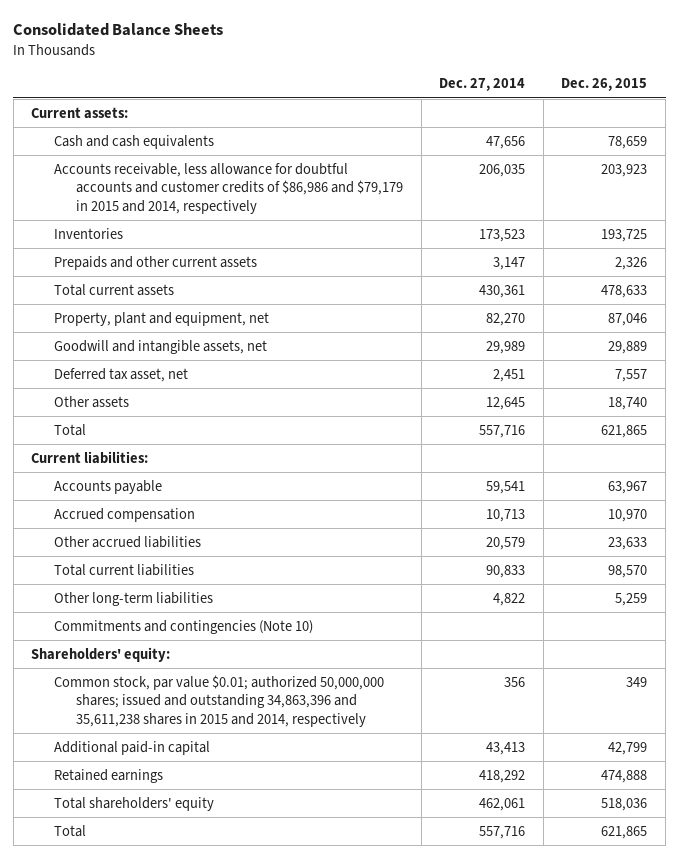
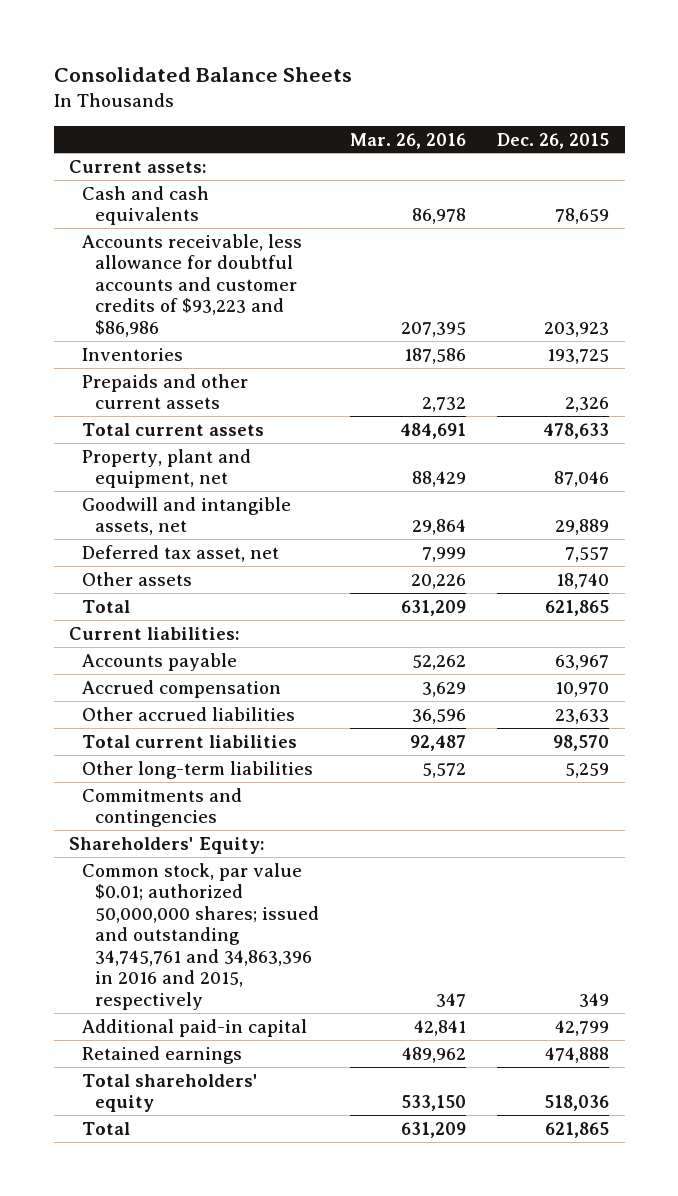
- | Dec. 27, 2014 | Dec. 26, 2015
+ | Mar. 26, 2016 | Dec. 26, 2015
- Accounts receivable, less allowance for doubtful accounts and customer credits of $86,986 and $79,179 in 2015 and 2014, respectively | 206,035 | 203,923
+ Accounts receivable, less allowance for doubtful accounts and customer credits of $93,223 and $86,986 | 207,395 | 203,923
- Commitments and contingencies (Note 10)
- Shareholders' equity:
- Common stock, par value $0.01; authorized 50,000,000 shares; issued and outstanding 34,863,396 and 35,611,238 shares in 2015 and 2014, respectively | 356 | 349
+ Commitments and contingencies
+ Shareholders' Equity:
+ Common stock, par value $0.01; authorized 50,000,000 shares; issued and outstanding 34,745,761 and 34,863,396 in 2016 and 2015, respectively | 347 | 349

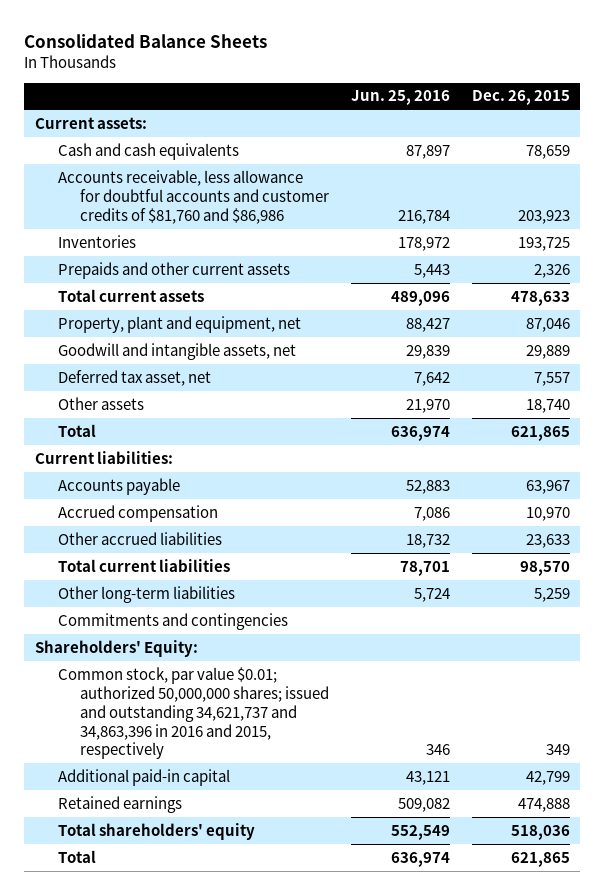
- | Mar. 26, 2016 | Dec. 26, 2015
+ | Jun. 25, 2016 | Dec. 26, 2015
- Accounts receivable, less allowance for doubtful accounts and customer credits of $93,223 and $86,986 | 207,395 | 203,923
+ Accounts receivable, less allowance for doubtful accounts and customer credits of $81,760 and $86,986 | 216,784 | 203,923
- Common stock, par value $0.01; authorized 50,000,000 shares; issued and outstanding 34,745,761 and 34,863,396 in 2016 and 2015, respectively | 347 | 349
+ Common stock, par value $0.01; authorized 50,000,000 shares; issued and outstanding 34,621,737 and 34,863,396 in 2016 and 2015, respectively | 346 | 349

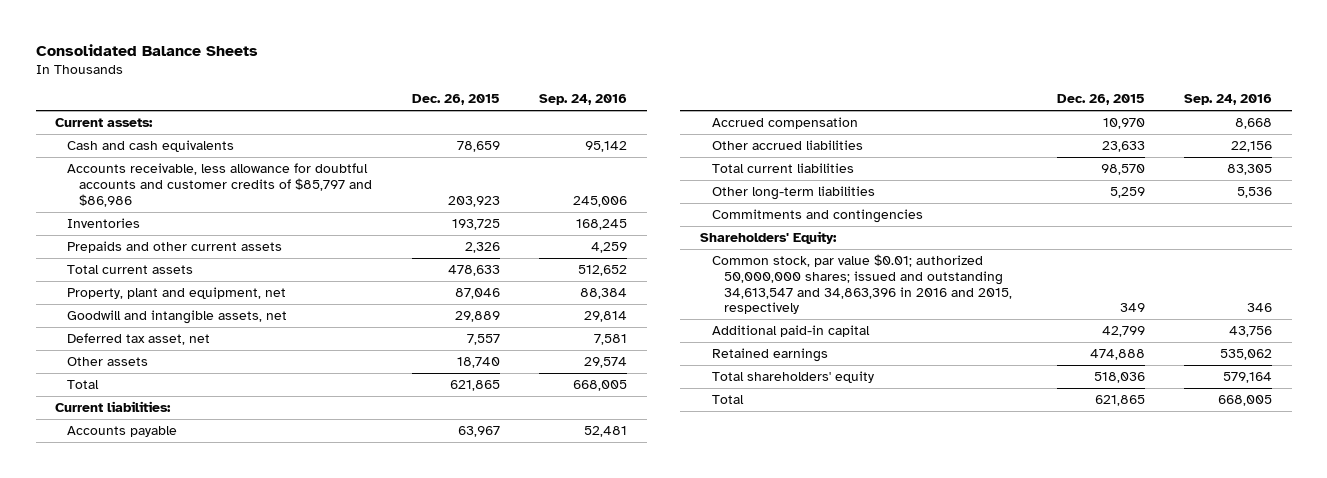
- | Jun. 25, 2016 | Dec. 26, 2015
+ | Dec. 26, 2015 | Sep. 24, 2016
- Accounts receivable, less allowance for doubtful accounts and customer credits of $81,760 and $86,986 | 216,784 | 203,923
+ Accounts receivable, less allowance for doubtful accounts and customer credits of $85,797 and $86,986 | 203,923 | 245,006
- Common stock, par value $0.01; authorized 50,000,000 shares; issued and outstanding 34,621,737 and 34,863,396 in 2016 and 2015, respectively | 346 | 349
+ Common stock, par value $0.01; authorized 50,000,000 shares; issued and outstanding 34,613,547 and 34,863,396 in 2016 and 2015, respectively | 349 | 346

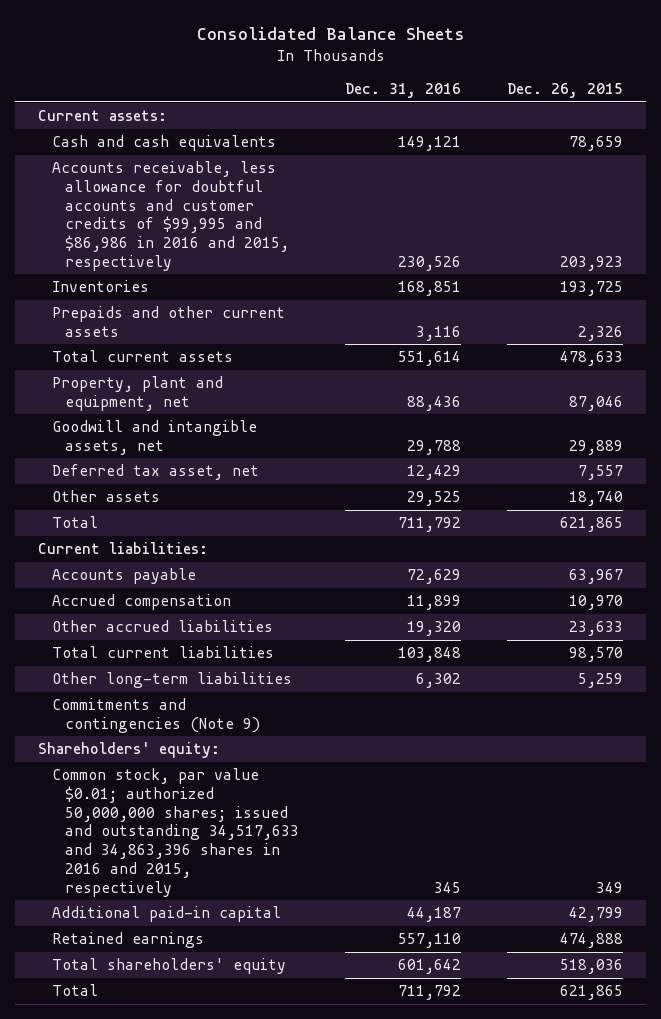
- | Dec. 26, 2015 | Sep. 24, 2016
+ | Dec. 31, 2016 | Dec. 26, 2015
- Accounts receivable, less allowance for doubtful accounts and customer credits of $85,797 and $86,986 | 203,923 | 245,006
+ Accounts receivable, less allowance for doubtful accounts and customer credits of $99,995 and $86,986 in 2016 and 2015, respectively | 230,526 | 203,923
- Commitments and contingencies
- Shareholders' Equity:
- Common stock, par value $0.01; authorized 50,000,000 shares; issued and outstanding 34,613,547 and 34,863,396 in 2016 and 2015, respectively | 349 | 346
+ Commitments and contingencies (Note 9)
+ Shareholders' equity:
+ Common stock, par value $0.01; authorized 50,000,000 shares; issued and outstanding 34,517,633 and 34,863,396 shares in 2016 and 2015, respectively | 345 | 349

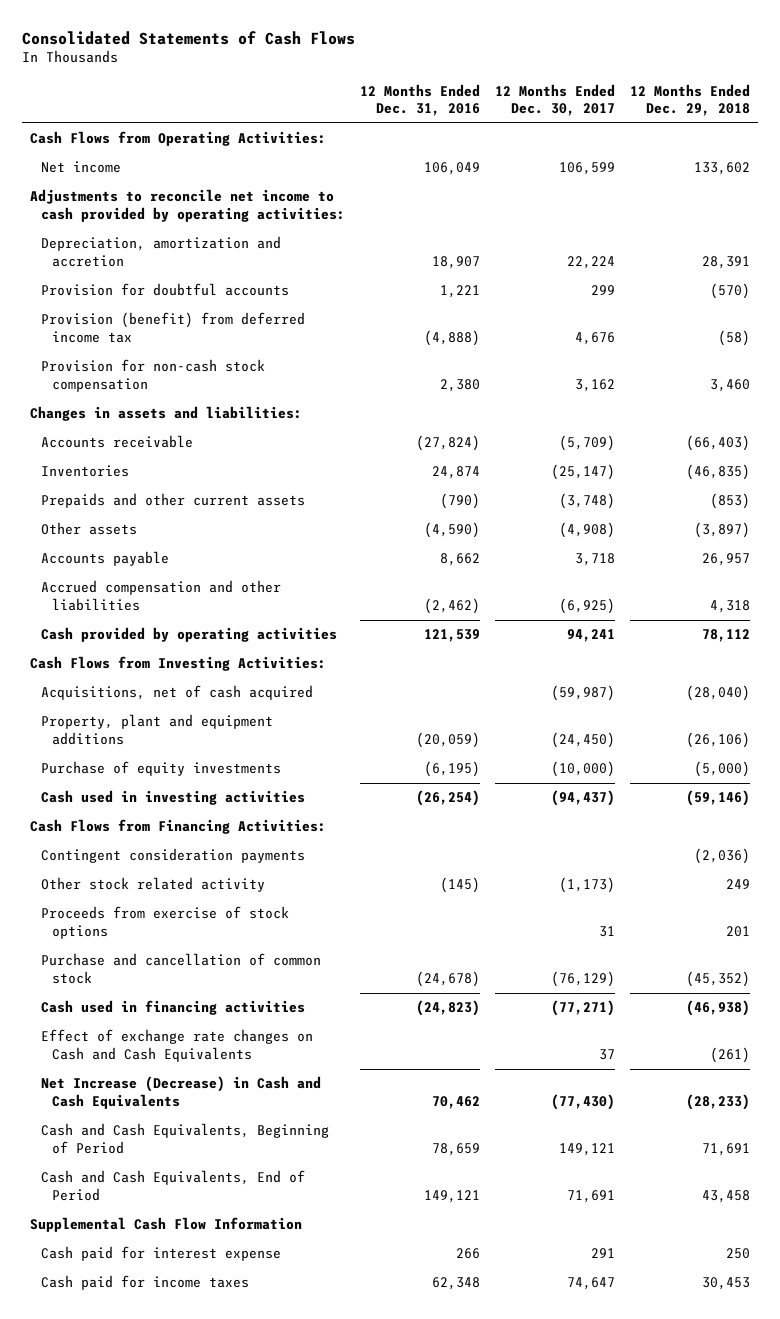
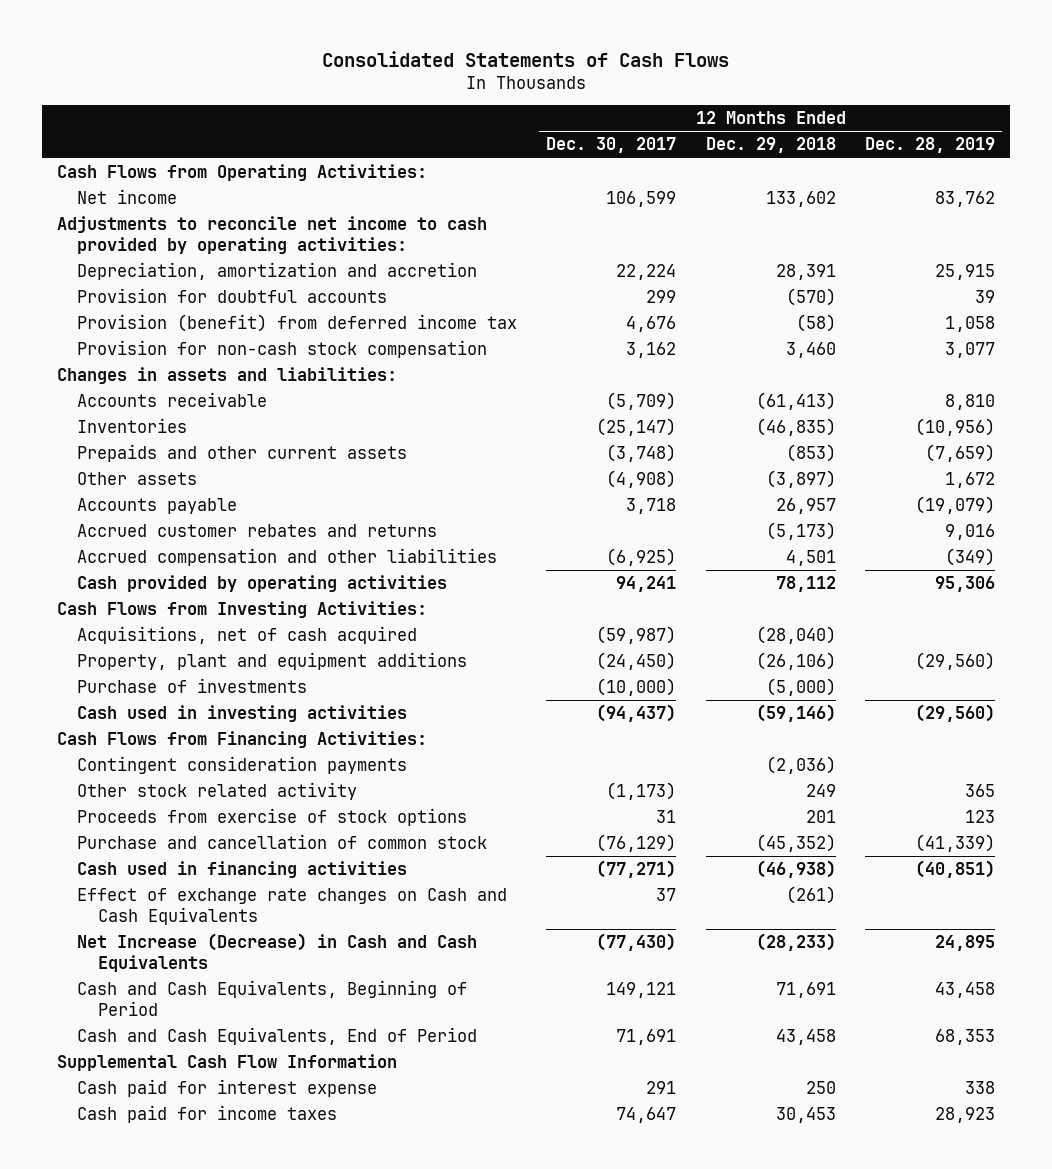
- | 12 Months Ended Dec. 31, 2016 | 12 Months Ended Dec. 30, 2017 | 12 Months Ended Dec. 29, 2018
+ | 12 Months Ended Dec. 30, 2017 | 12 Months Ended Dec. 29, 2018 | 12 Months Ended Dec. 28, 2019
- Accounts receivable | (27,824) | (5,709) | (66,403)
+ Accounts receivable | (5,709) | (61,413) | 8,810
- Accrued compensation and other liabilities | (2,462) | (6,925) | 4,318
+ Accrued customer rebates and returns | | (5,173) | 9,016
+ Accrued compensation and other liabilities | (6,925) | 4,501 | (349)
- Purchase of equity investments | (6,195) | (10,000) | (5,000)
+ Purchase of investments | (10,000) | (5,000) |

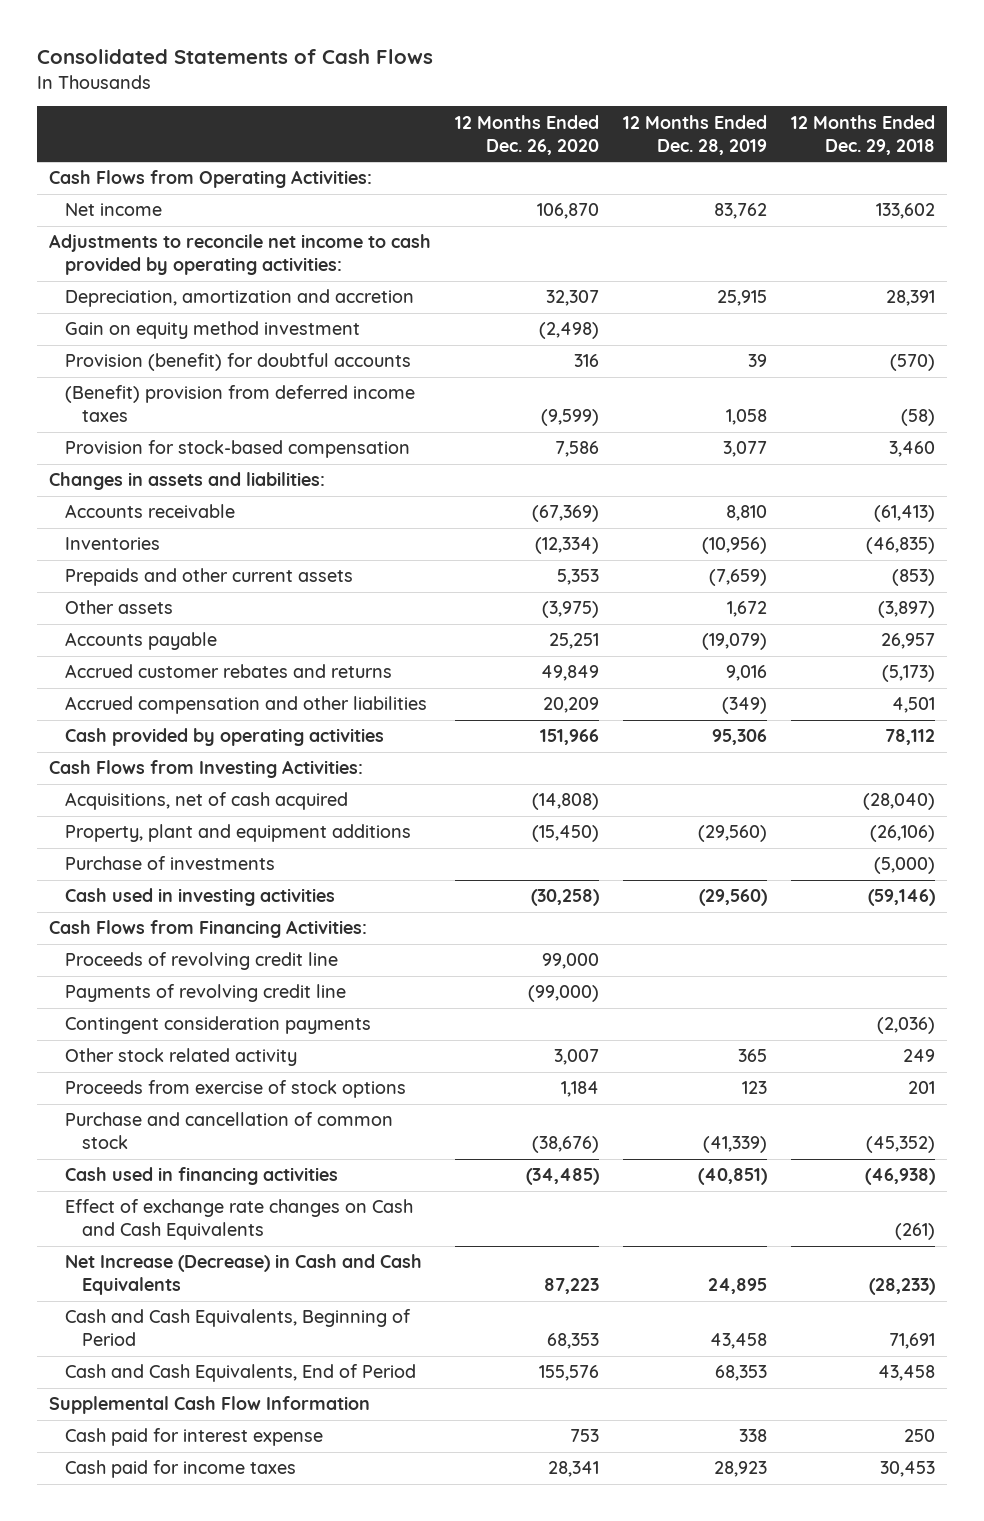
- | 12 Months Ended Dec. 30, 2017 | 12 Months Ended Dec. 29, 2018 | 12 Months Ended Dec. 28, 2019
+ | 12 Months Ended Dec. 26, 2020 | 12 Months Ended Dec. 28, 2019 | 12 Months Ended Dec. 29, 2018
- Provision for doubtful accounts | 299 | (570) | 39
- Provision (benefit) from deferred income tax | 4,676 | (58) | 1,058
- Provision for non-cash stock compensation | 3,162 | 3,460 | 3,077
+ Gain on equity method investment | (2,498) | |
+ Provision (benefit) for doubtful accounts | 316 | 39 | (570)
+ (Benefit) provision from deferred income taxes | (9,599) | 1,058 | (58)
+ Provision for stock-based compensation | 7,586 | 3,077 | 3,460
+ Proceeds of revolving credit line | 99,000 | |
+ Payments of revolving credit line | (99,000) | |

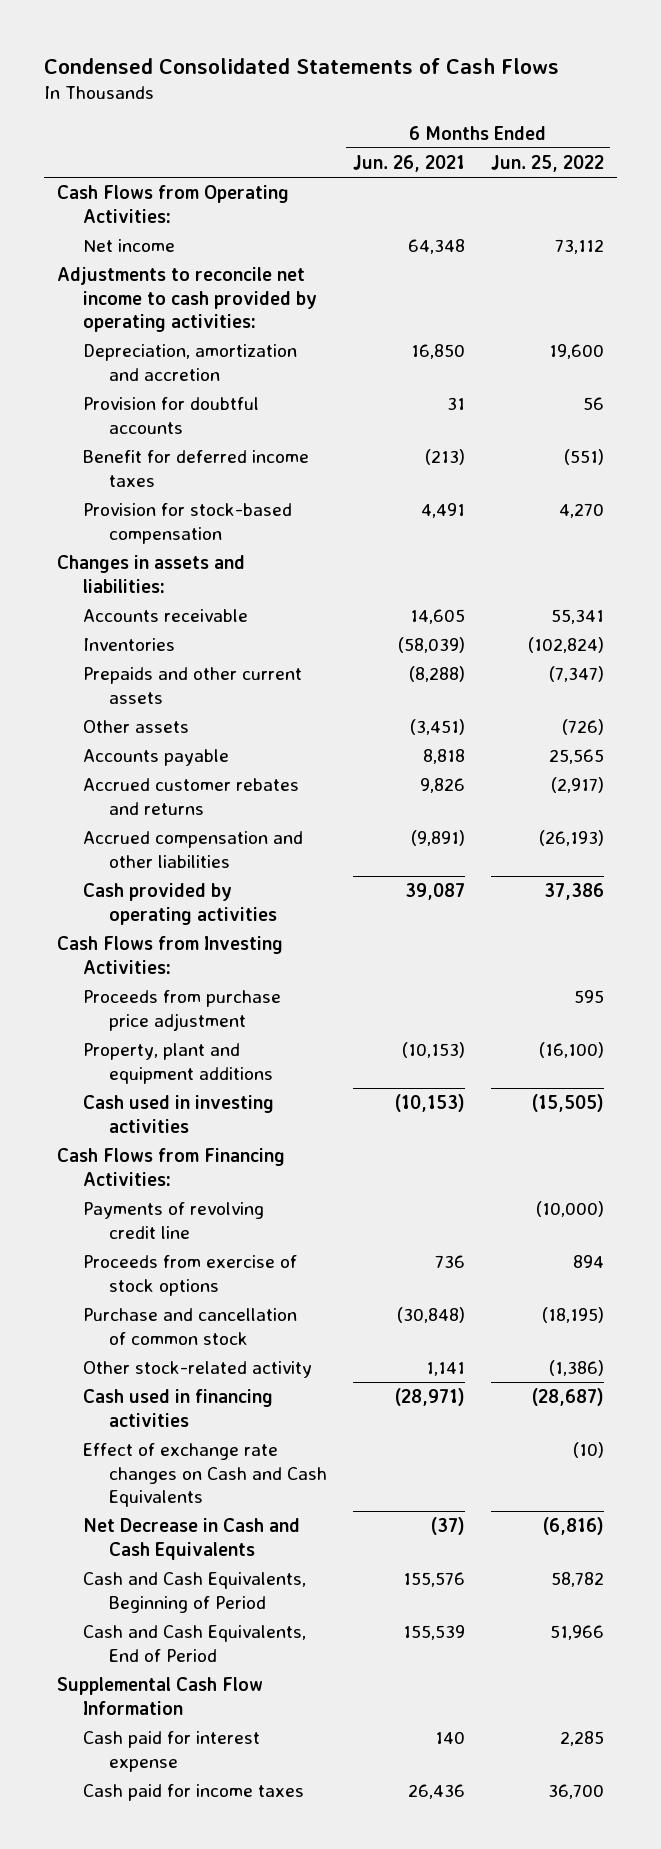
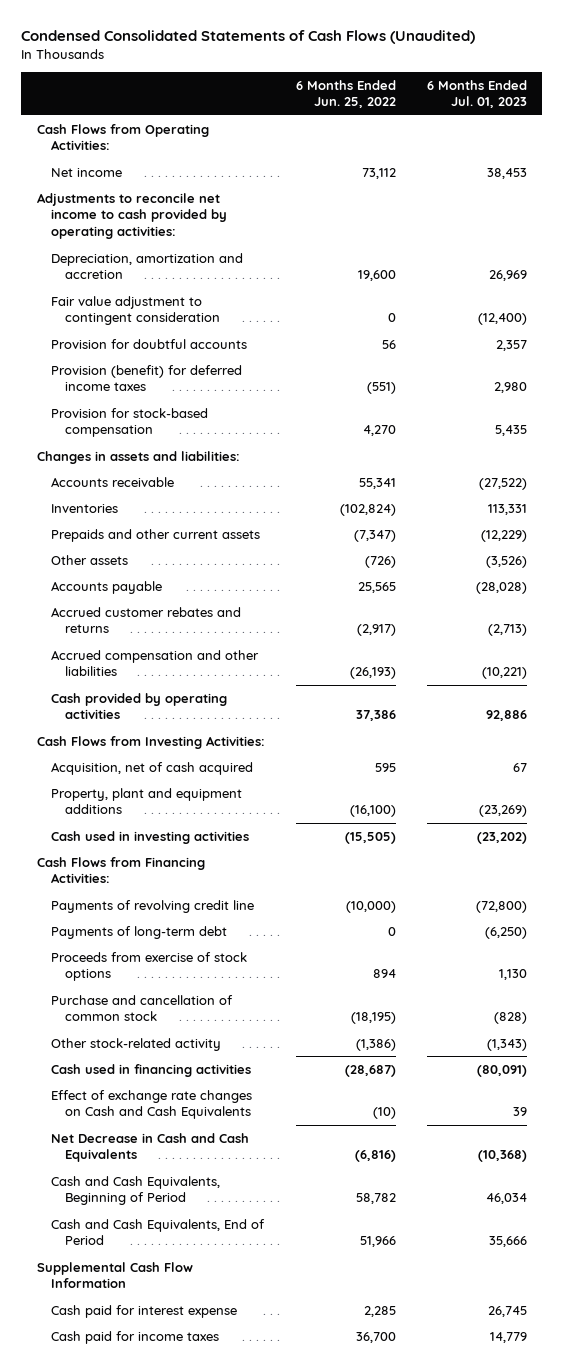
- Condensed Consolidated Statements of Cash Flows
+ Condensed Consolidated Statements of Cash Flows (Unaudited)
- | 6 Months Ended Jun. 26, 2021 | 6 Months Ended Jun. 25, 2022
+ | 6 Months Ended Jun. 25, 2022 | 6 Months Ended Jul. 01, 2023
+ Fair value adjustment to contingent consideration | 0 | (12,400)
- Benefit for deferred income taxes | (213) | (551)
+ Provision (benefit) for deferred income taxes | (551) | 2,980
- Proceeds from purchase price adjustment | | 595
+ Acquisition, net of cash acquired | 595 | 67
+ Payments of long-term debt | 0 | (6,250)

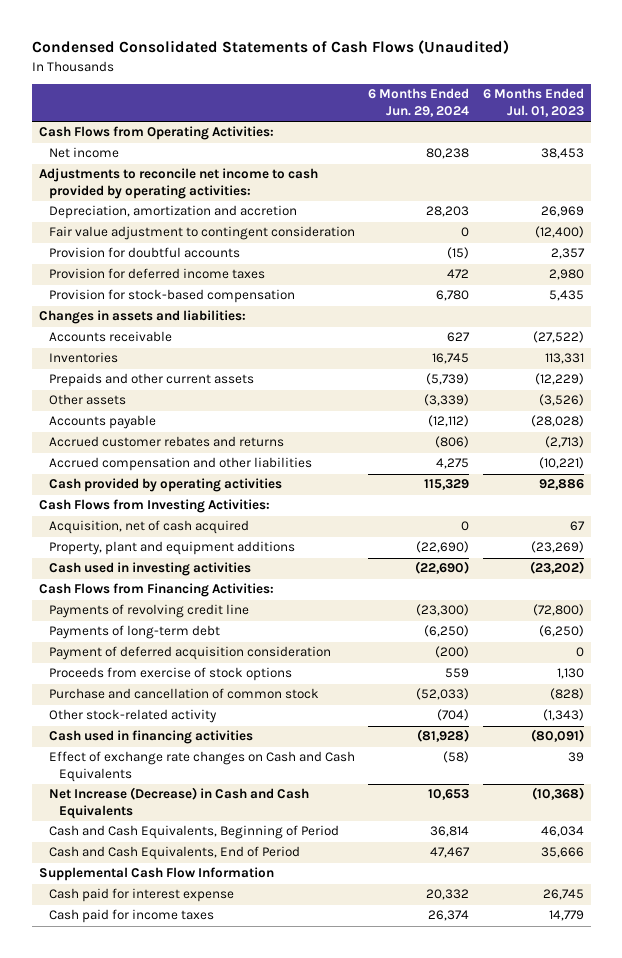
- | 6 Months Ended Jun. 25, 2022 | 6 Months Ended Jul. 01, 2023
+ | 6 Months Ended Jun. 29, 2024 | 6 Months Ended Jul. 01, 2023
- Provision (benefit) for deferred income taxes | (551) | 2,980
+ Provision for deferred income taxes | 472 | 2,980
+ Payment of deferred acquisition consideration | (200) | 0
- Net Decrease in Cash and Cash Equivalents | (6,816) | (10,368)
+ Net Increase (Decrease) in Cash and Cash Equivalents | 10,653 | (10,368)

